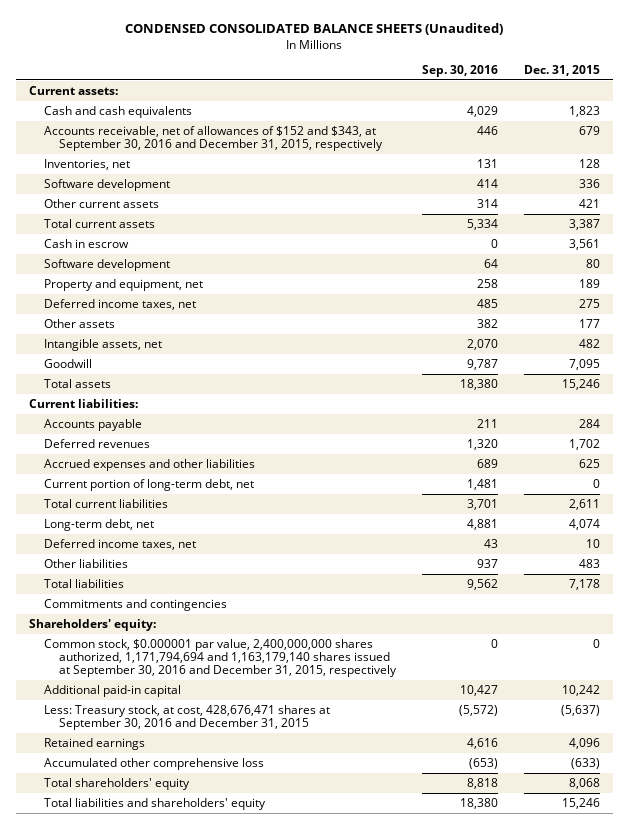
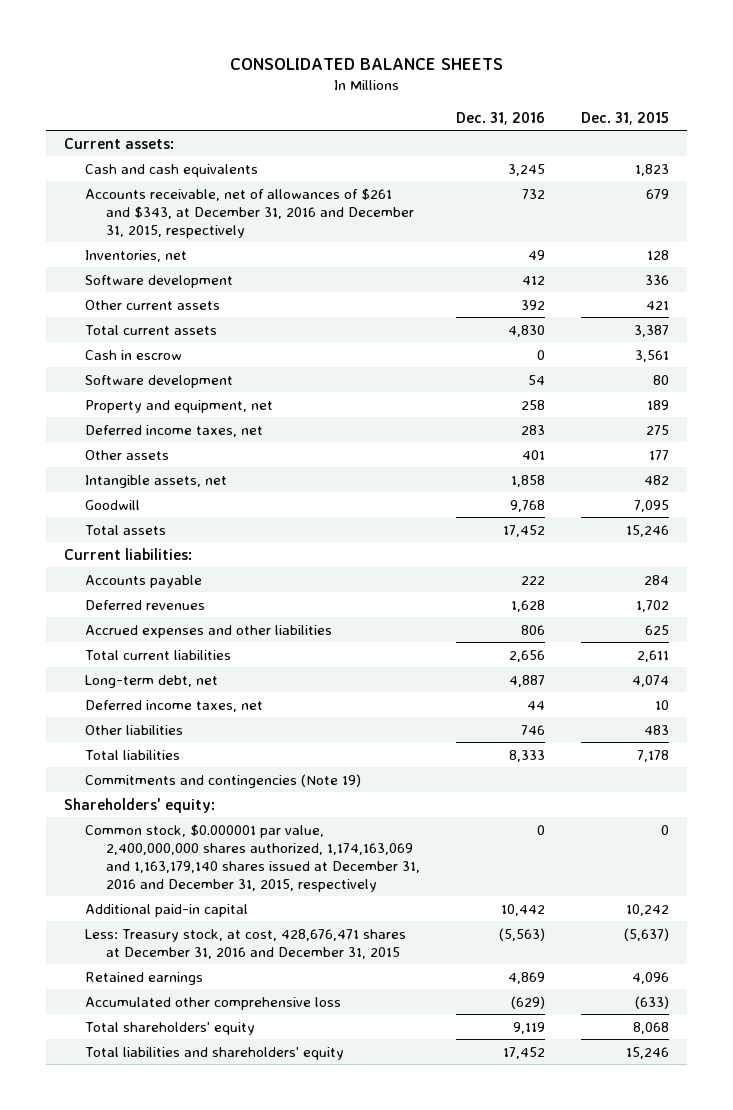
- CONDENSED CONSOLIDATED BALANCE SHEETS (Unaudited)
+ CONSOLIDATED BALANCE SHEETS
- | Sep. 30, 2016 | Dec. 31, 2015
+ | Dec. 31, 2016 | Dec. 31, 2015
- Accounts receivable, net of allowances of $152 and $343, at September 30, 2016 and December 31, 2015, respectively | 446 | 679
+ Accounts receivable, net of allowances of $261 and $343, at December 31, 2016 and December 31, 2015, respectively | 732 | 679
- Current portion of long-term debt, net | 1,481 | 0
- Commitments and contingencies
+ Commitments and contingencies (Note 19)
- Common stock, $0.000001 par value, 2,400,000,000 shares authorized, 1,171,794,694 and 1,163,179,140 shares issued at September 30, 2016 and December 31, 2015, respectively | 0 | 0
+ Common stock, $0.000001 par value, 2,400,000,000 shares authorized, 1,174,163,069 and 1,163,179,140 shares issued at December 31, 2016 and December 31, 2015, respectively | 0 | 0
- Less: Treasury stock, at cost, 428,676,471 shares at September 30, 2016 and December 31, 2015 | (5,572) | (5,637)
+ Less: Treasury stock, at cost, 428,676,471 shares at December 31, 2016 and December 31, 2015 | (5,563) | (5,637)

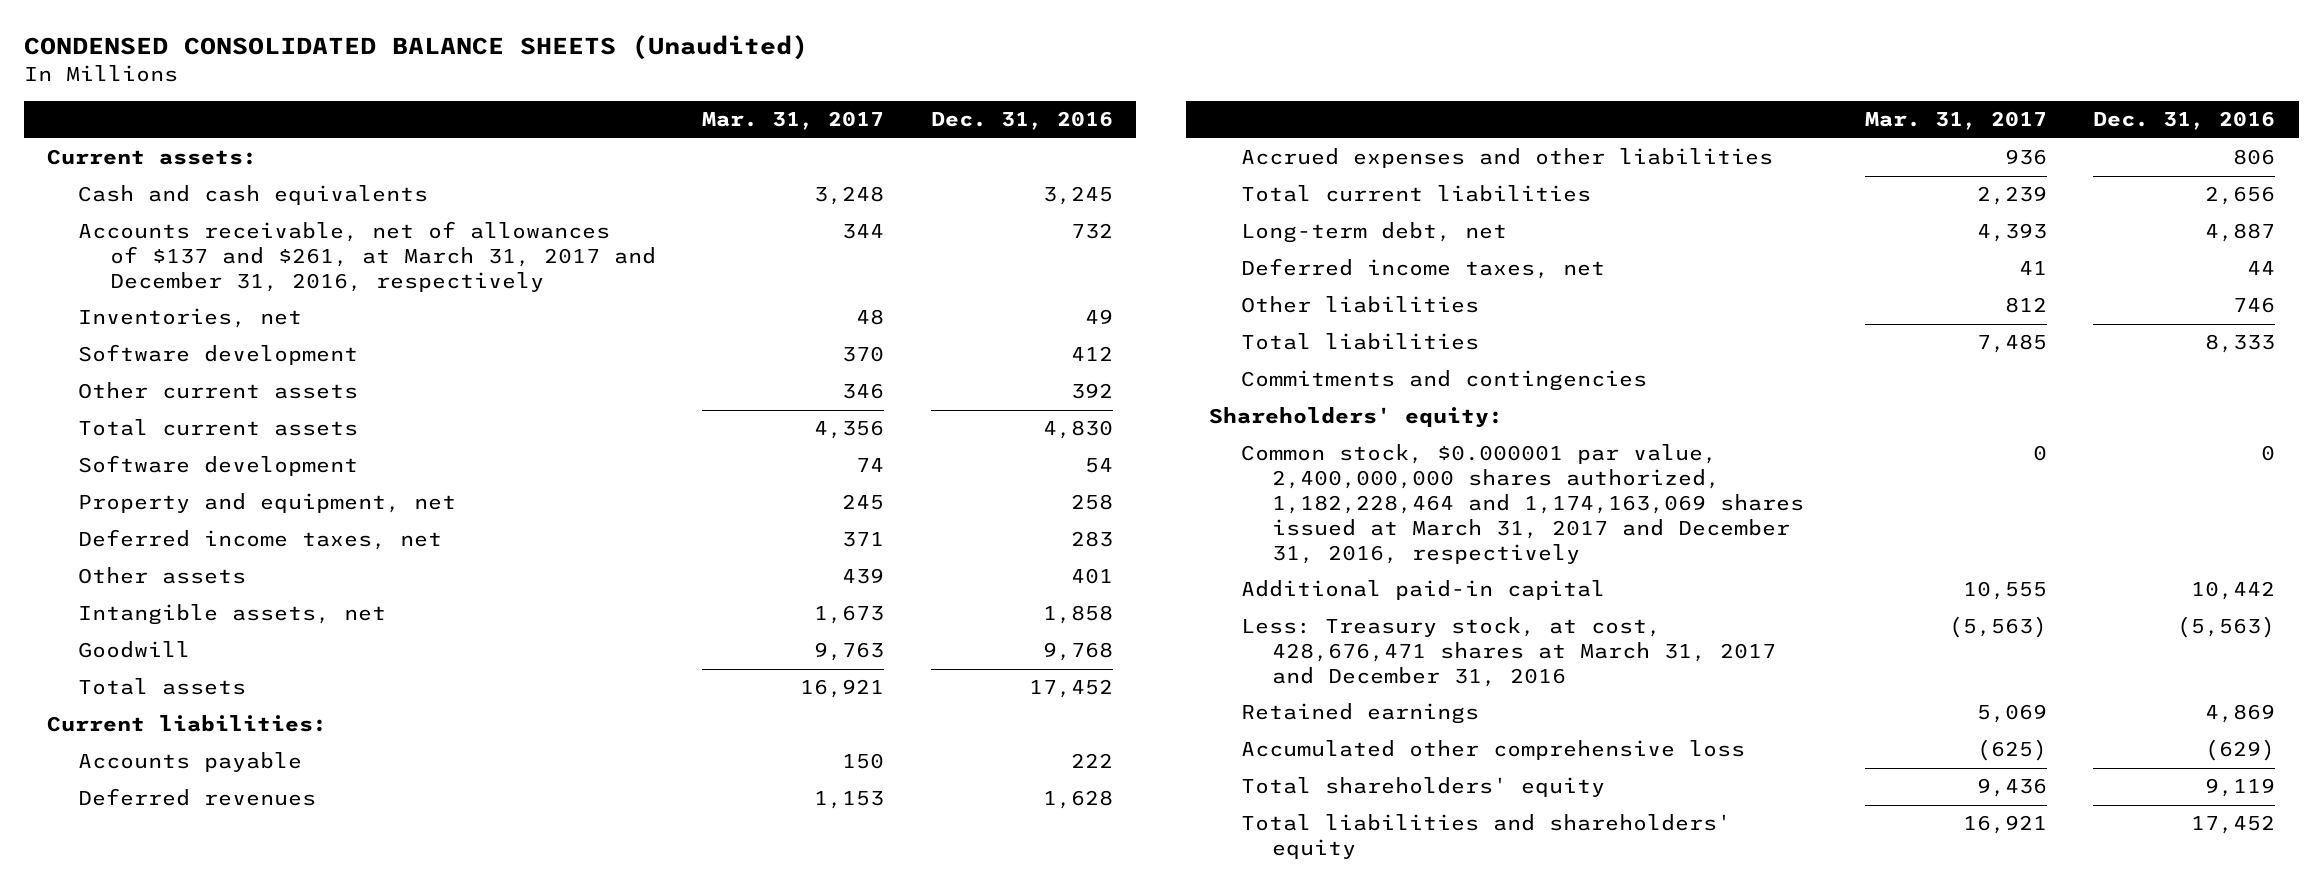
- CONSOLIDATED BALANCE SHEETS
+ CONDENSED CONSOLIDATED BALANCE SHEETS (Unaudited)
- | Dec. 31, 2016 | Dec. 31, 2015
+ | Mar. 31, 2017 | Dec. 31, 2016
- Accounts receivable, net of allowances of $261 and $343, at December 31, 2016 and December 31, 2015, respectively | 732 | 679
+ Accounts receivable, net of allowances of $137 and $261, at March 31, 2017 and December 31, 2016, respectively | 344 | 732
- Cash in escrow | 0 | 3,561
- Commitments and contingencies (Note 19)
+ Commitments and contingencies
- Common stock, $0.000001 par value, 2,400,000,000 shares authorized, 1,174,163,069 and 1,163,179,140 shares issued at December 31, 2016 and December 31, 2015, respectively | 0 | 0
+ Common stock, $0.000001 par value, 2,400,000,000 shares authorized, 1,182,228,464 and 1,174,163,069 shares issued at March 31, 2017 and December 31, 2016, respectively | 0 | 0
- Less: Treasury stock, at cost, 428,676,471 shares at December 31, 2016 and December 31, 2015 | (5,563) | (5,637)
+ Less: Treasury stock, at cost, 428,676,471 shares at March 31, 2017 and December 31, 2016 | (5,563) | (5,563)

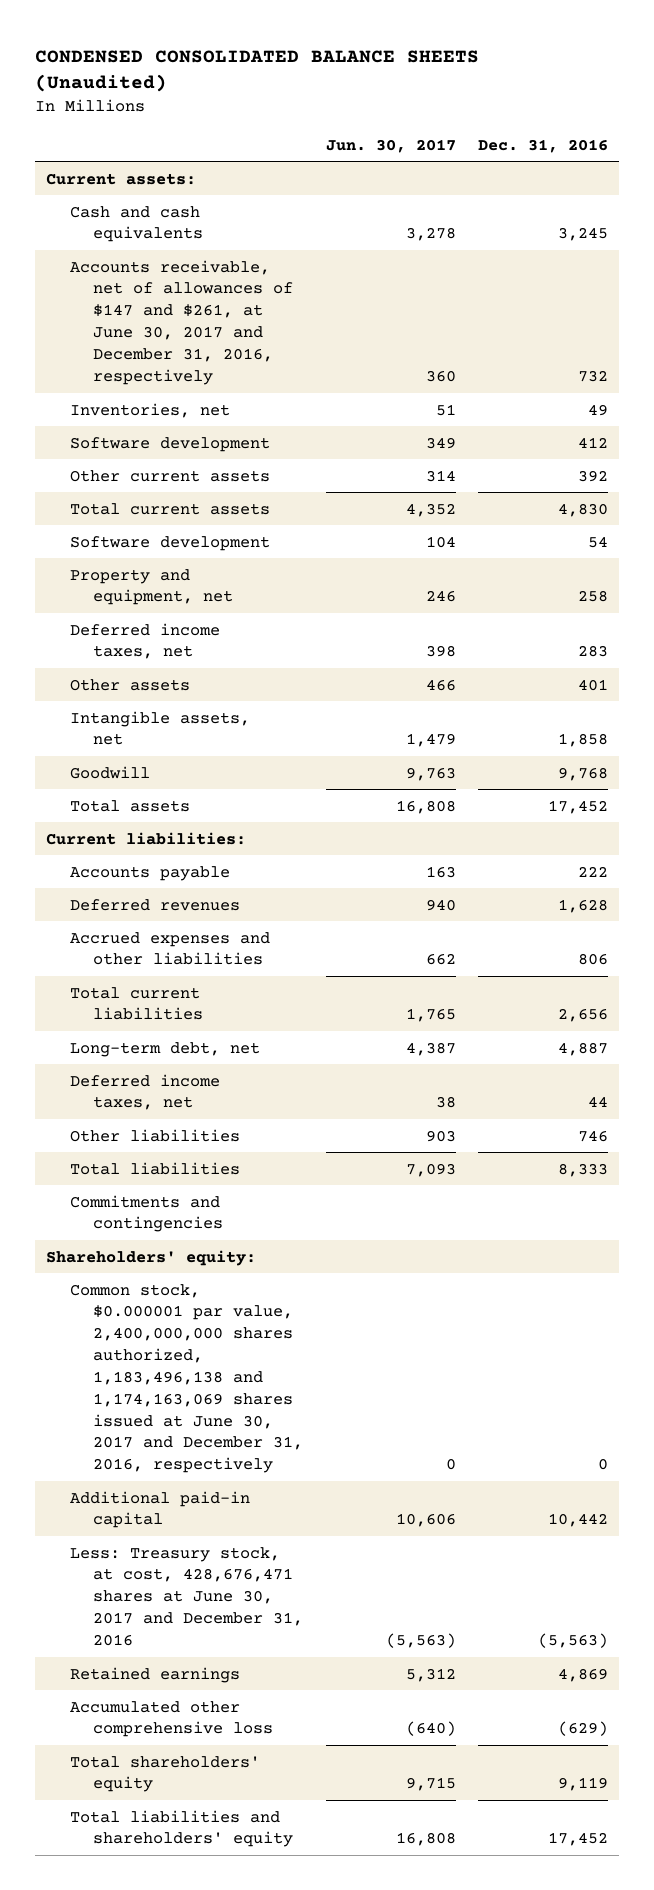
- | Mar. 31, 2017 | Dec. 31, 2016
+ | Jun. 30, 2017 | Dec. 31, 2016
- Accounts receivable, net of allowances of $137 and $261, at March 31, 2017 and December 31, 2016, respectively | 344 | 732
+ Accounts receivable, net of allowances of $147 and $261, at June 30, 2017 and December 31, 2016, respectively | 360 | 732
- Common stock, $0.000001 par value, 2,400,000,000 shares authorized, 1,182,228,464 and 1,174,163,069 shares issued at March 31, 2017 and December 31, 2016, respectively | 0 | 0
+ Common stock, $0.000001 par value, 2,400,000,000 shares authorized, 1,183,496,138 and 1,174,163,069 shares issued at June 30, 2017 and December 31, 2016, respectively | 0 | 0
- Less: Treasury stock, at cost, 428,676,471 shares at March 31, 2017 and December 31, 2016 | (5,563) | (5,563)
+ Less: Treasury stock, at cost, 428,676,471 shares at June 30, 2017 and December 31, 2016 | (5,563) | (5,563)

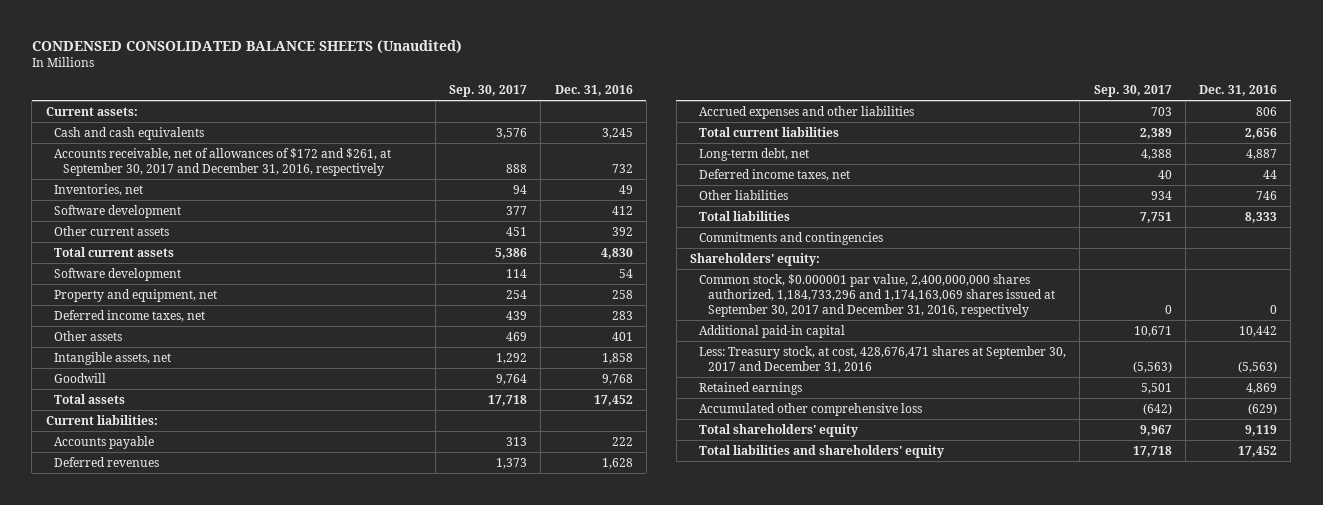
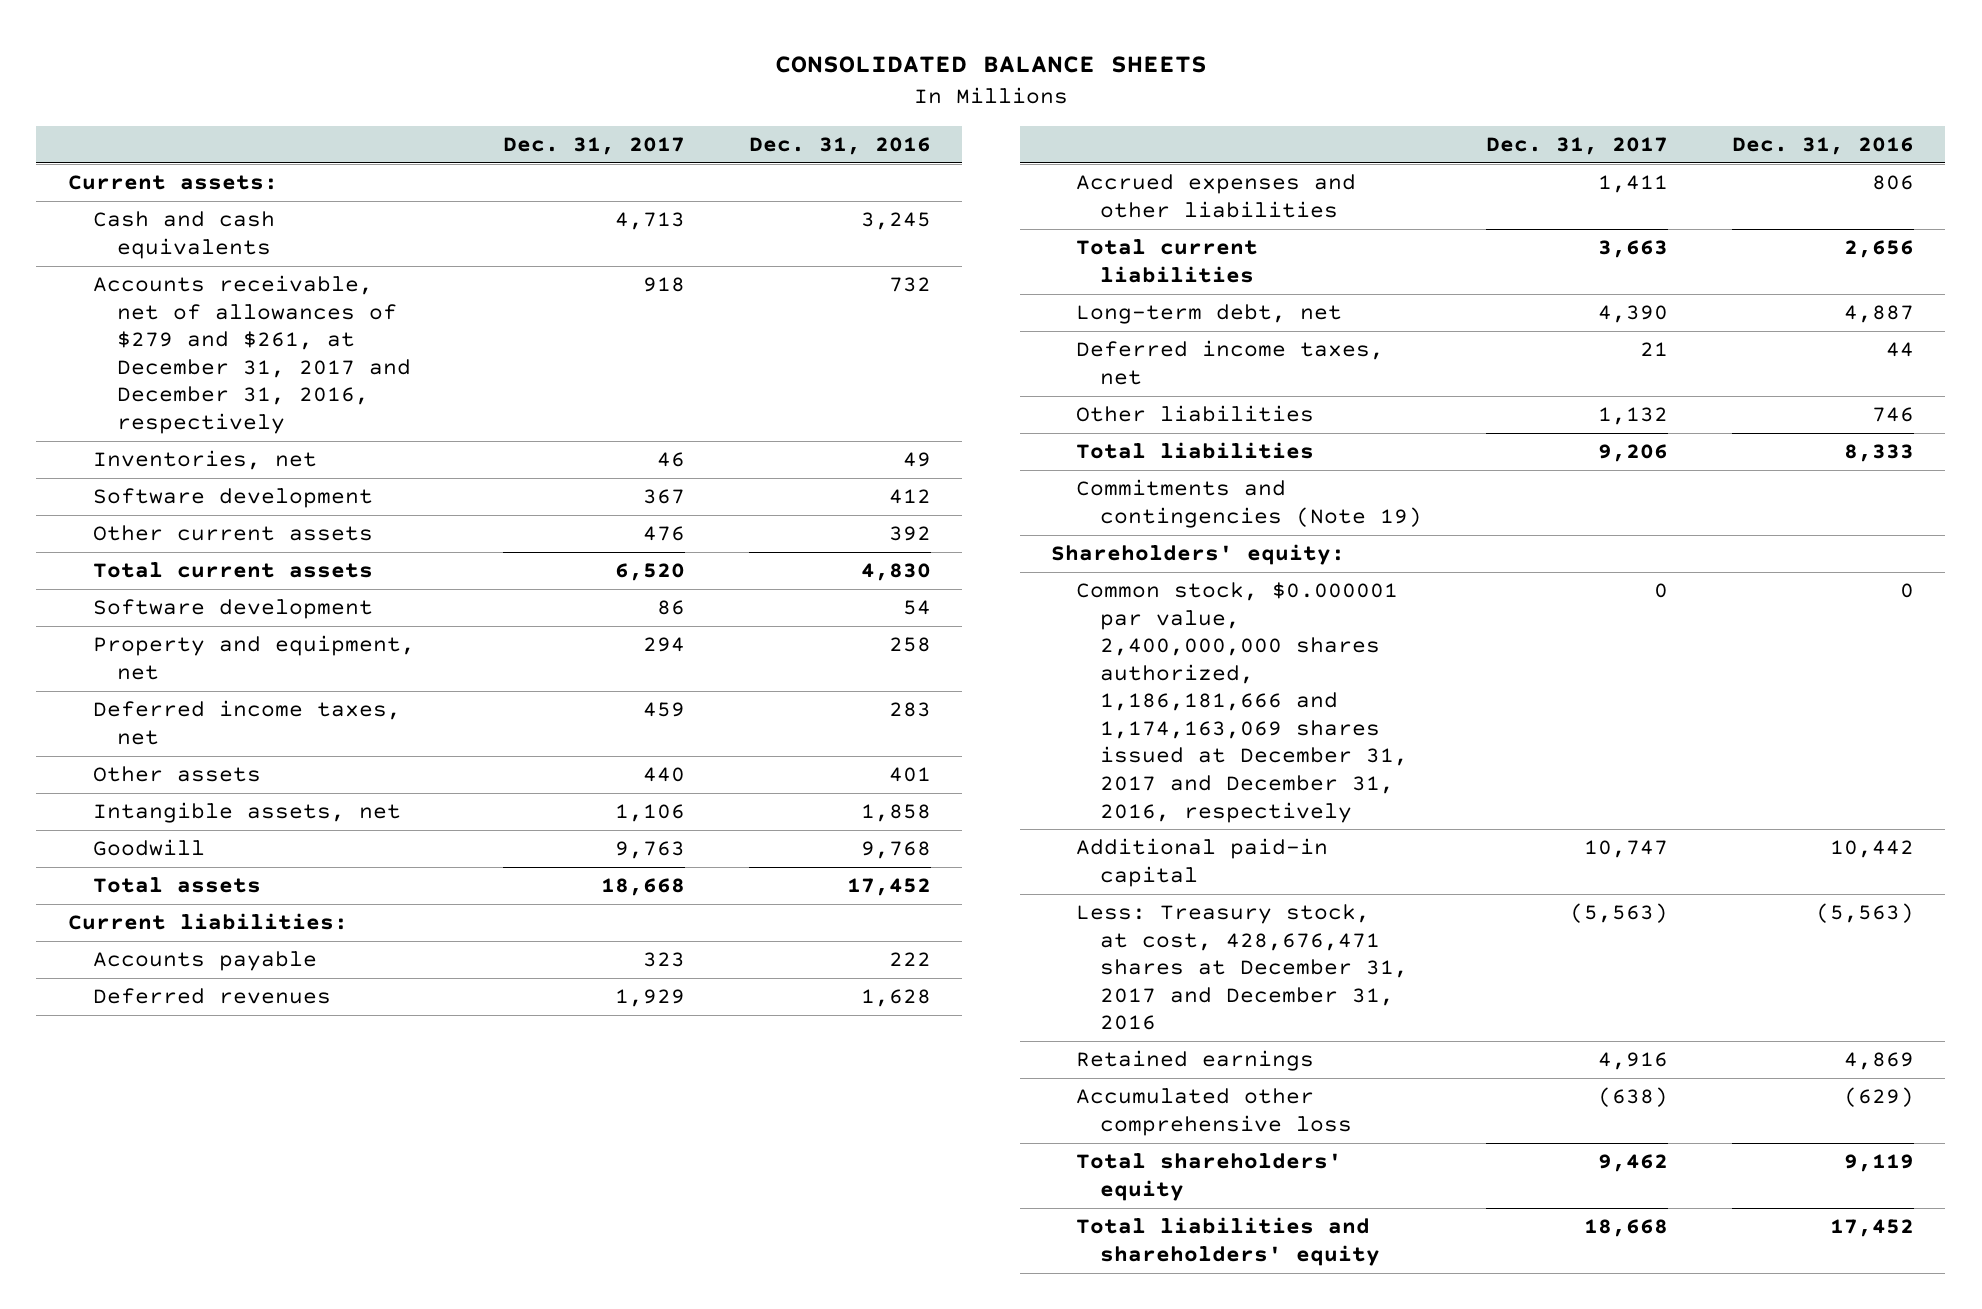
- CONDENSED CONSOLIDATED BALANCE SHEETS (Unaudited)
+ CONSOLIDATED BALANCE SHEETS
- | Sep. 30, 2017 | Dec. 31, 2016
+ | Dec. 31, 2017 | Dec. 31, 2016
- Accounts receivable, net of allowances of $172 and $261, at September 30, 2017 and December 31, 2016, respectively | 888 | 732
+ Accounts receivable, net of allowances of $279 and $261, at December 31, 2017 and December 31, 2016, respectively | 918 | 732
- Commitments and contingencies
+ Commitments and contingencies (Note 19)
- Common stock, $0.000001 par value, 2,400,000,000 shares authorized, 1,184,733,296 and 1,174,163,069 shares issued at September 30, 2017 and December 31, 2016, respectively | 0 | 0
+ Common stock, $0.000001 par value, 2,400,000,000 shares authorized, 1,186,181,666 and 1,174,163,069 shares issued at December 31, 2017 and December 31, 2016, respectively | 0 | 0
- Less: Treasury stock, at cost, 428,676,471 shares at September 30, 2017 and December 31, 2016 | (5,563) | (5,563)
+ Less: Treasury stock, at cost, 428,676,471 shares at December 31, 2017 and December 31, 2016 | (5,563) | (5,563)

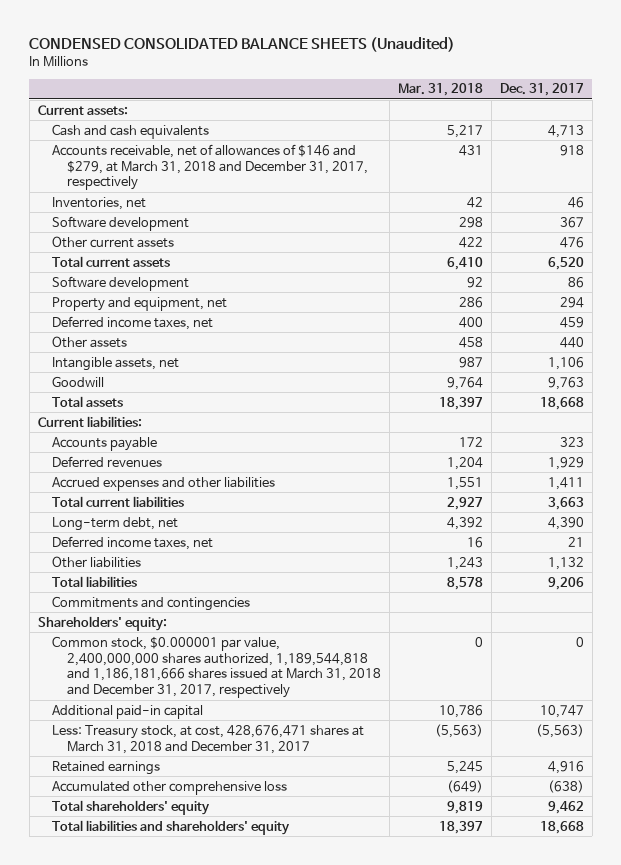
- CONSOLIDATED BALANCE SHEETS
+ CONDENSED CONSOLIDATED BALANCE SHEETS (Unaudited)
- | Dec. 31, 2017 | Dec. 31, 2016
+ | Mar. 31, 2018 | Dec. 31, 2017
- Accounts receivable, net of allowances of $279 and $261, at December 31, 2017 and December 31, 2016, respectively | 918 | 732
+ Accounts receivable, net of allowances of $146 and $279, at March 31, 2018 and December 31, 2017, respectively | 431 | 918
- Commitments and contingencies (Note 19)
+ Commitments and contingencies
- Common stock, $0.000001 par value, 2,400,000,000 shares authorized, 1,186,181,666 and 1,174,163,069 shares issued at December 31, 2017 and December 31, 2016, respectively | 0 | 0
+ Common stock, $0.000001 par value, 2,400,000,000 shares authorized, 1,189,544,818 and 1,186,181,666 shares issued at March 31, 2018 and December 31, 2017, respectively | 0 | 0
- Less: Treasury stock, at cost, 428,676,471 shares at December 31, 2017 and December 31, 2016 | (5,563) | (5,563)
+ Less: Treasury stock, at cost, 428,676,471 shares at March 31, 2018 and December 31, 2017 | (5,563) | (5,563)

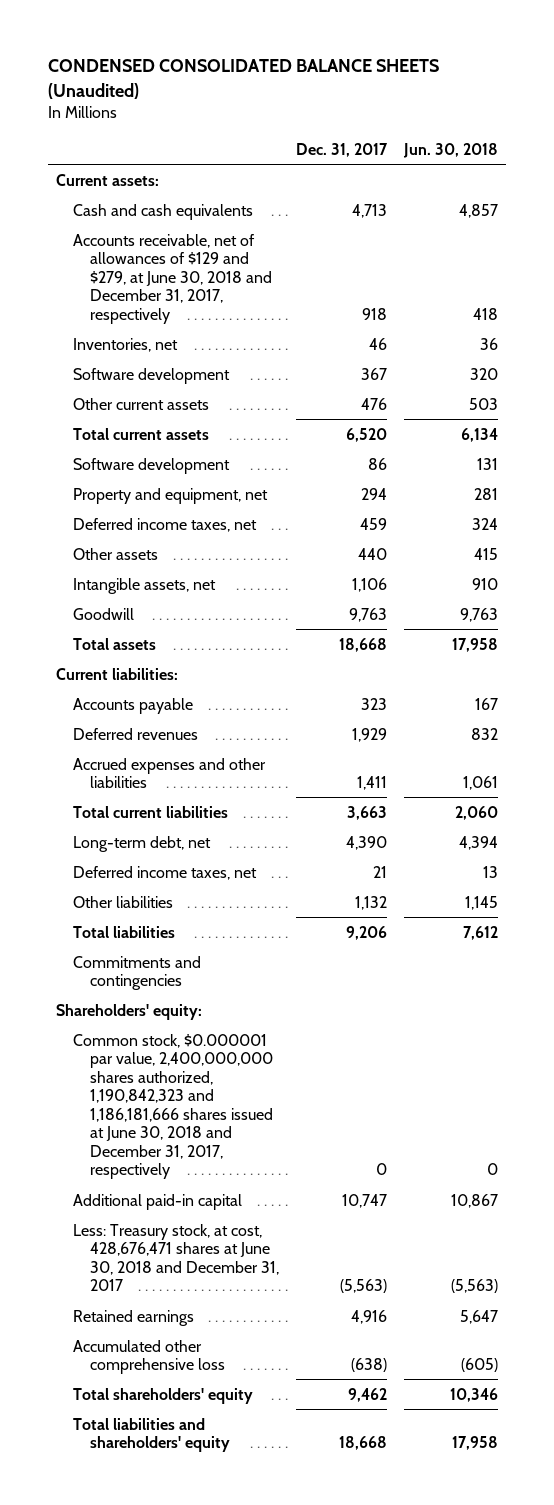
- | Mar. 31, 2018 | Dec. 31, 2017
+ | Dec. 31, 2017 | Jun. 30, 2018
- Accounts receivable, net of allowances of $146 and $279, at March 31, 2018 and December 31, 2017, respectively | 431 | 918
+ Accounts receivable, net of allowances of $129 and $279, at June 30, 2018 and December 31, 2017, respectively | 918 | 418
- Common stock, $0.000001 par value, 2,400,000,000 shares authorized, 1,189,544,818 and 1,186,181,666 shares issued at March 31, 2018 and December 31, 2017, respectively | 0 | 0
+ Common stock, $0.000001 par value, 2,400,000,000 shares authorized, 1,190,842,323 and 1,186,181,666 shares issued at June 30, 2018 and December 31, 2017, respectively | 0 | 0
- Less: Treasury stock, at cost, 428,676,471 shares at March 31, 2018 and December 31, 2017 | (5,563) | (5,563)
+ Less: Treasury stock, at cost, 428,676,471 shares at June 30, 2018 and December 31, 2017 | (5,563) | (5,563)

